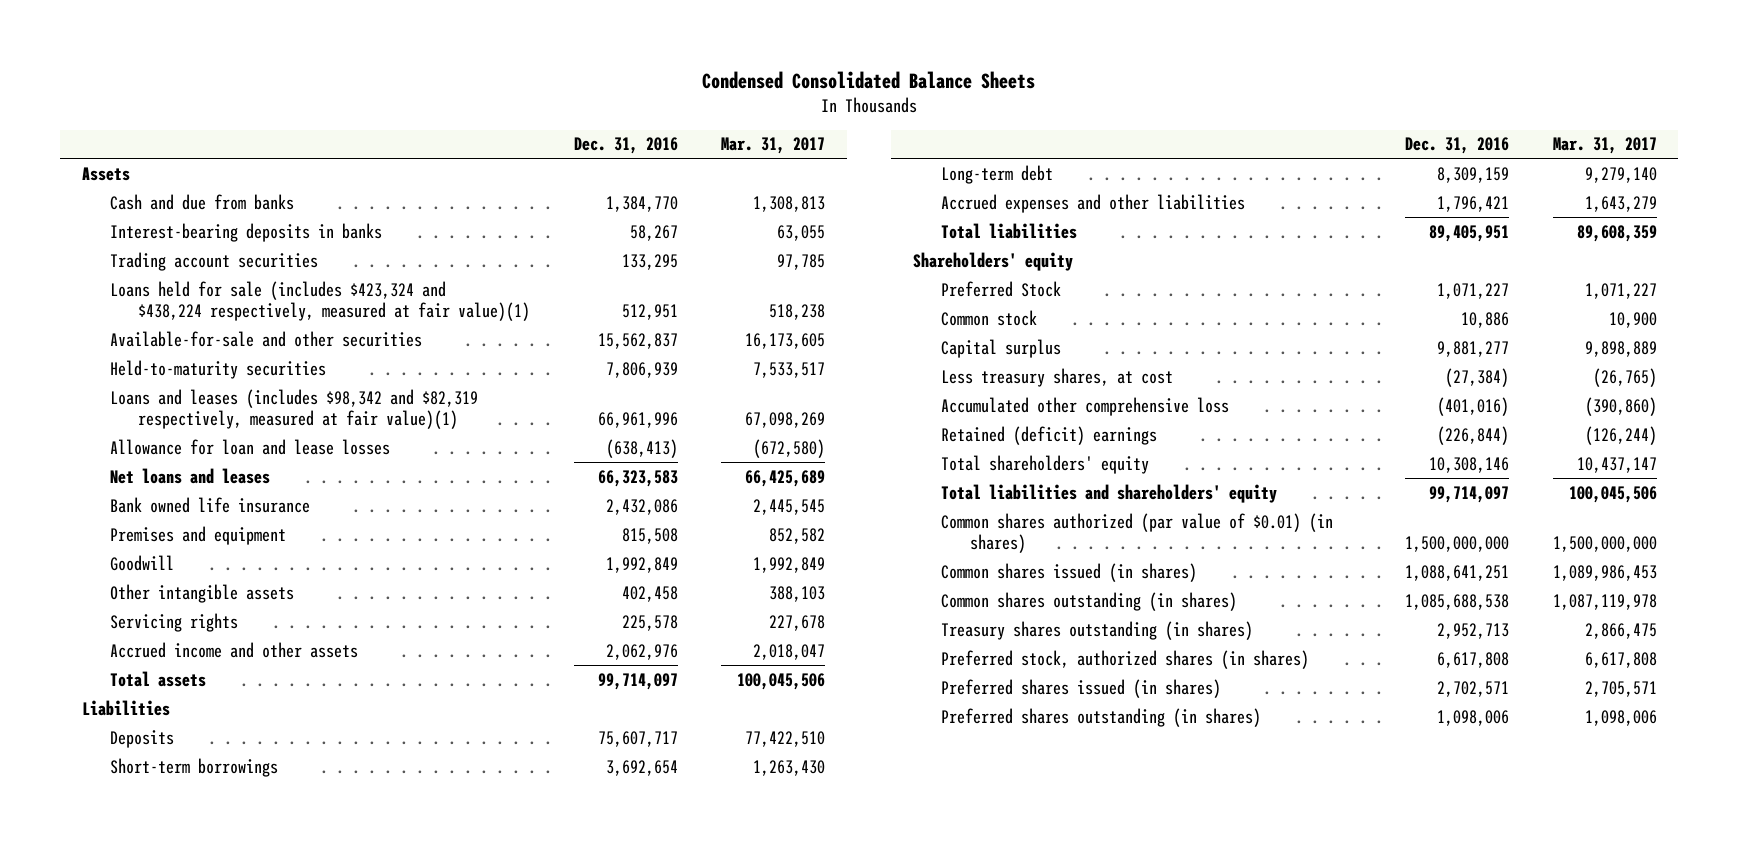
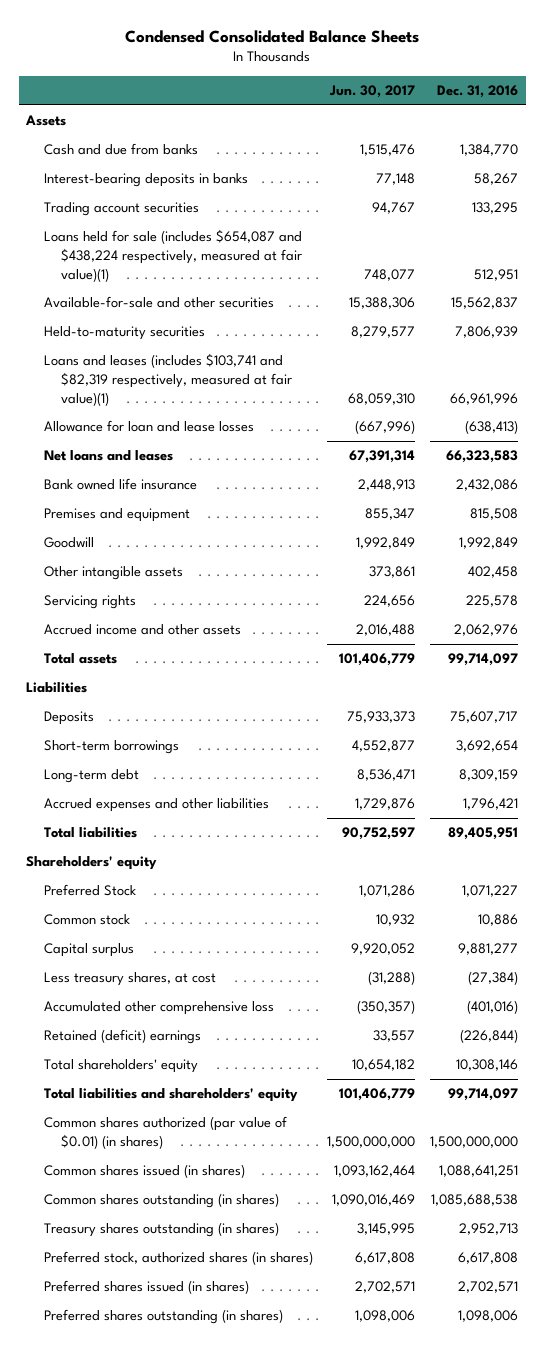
- | Dec. 31, 2016 | Mar. 31, 2017
+ | Jun. 30, 2017 | Dec. 31, 2016
- Loans held for sale (includes $423,324 and $438,224 respectively, measured at fair value)(1) | 512,951 | 518,238
+ Loans held for sale (includes $654,087 and $438,224 respectively, measured at fair value)(1) | 748,077 | 512,951
- Loans and leases (includes $98,342 and $82,319 respectively, measured at fair value)(1) | 66,961,996 | 67,098,269
+ Loans and leases (includes $103,741 and $82,319 respectively, measured at fair value)(1) | 68,059,310 | 66,961,996

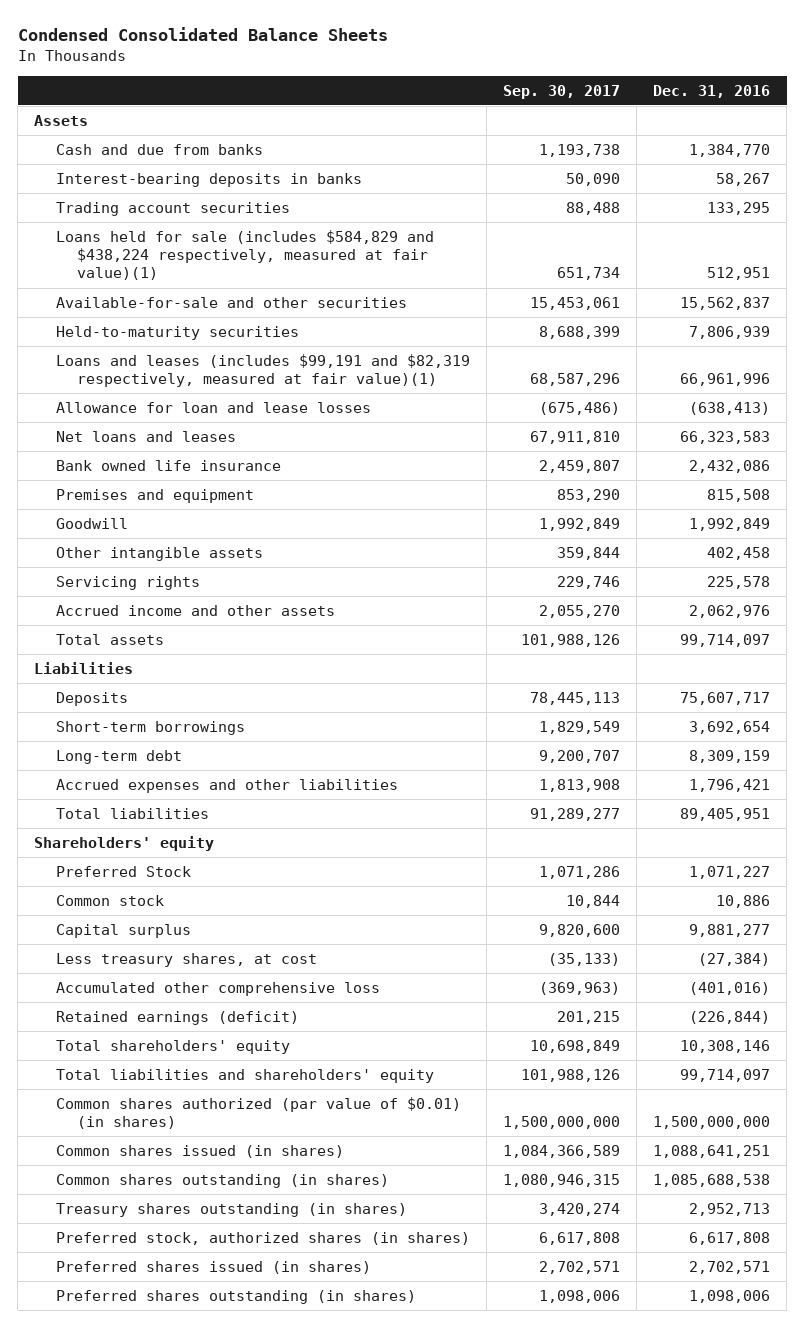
- | Jun. 30, 2017 | Dec. 31, 2016
+ | Sep. 30, 2017 | Dec. 31, 2016
- Loans held for sale (includes $654,087 and $438,224 respectively, measured at fair value)(1) | 748,077 | 512,951
+ Loans held for sale (includes $584,829 and $438,224 respectively, measured at fair value)(1) | 651,734 | 512,951
- Loans and leases (includes $103,741 and $82,319 respectively, measured at fair value)(1) | 68,059,310 | 66,961,996
+ Loans and leases (includes $99,191 and $82,319 respectively, measured at fair value)(1) | 68,587,296 | 66,961,996
- Retained (deficit) earnings | 33,557 | (226,844)
+ Retained earnings (deficit) | 201,215 | (226,844)

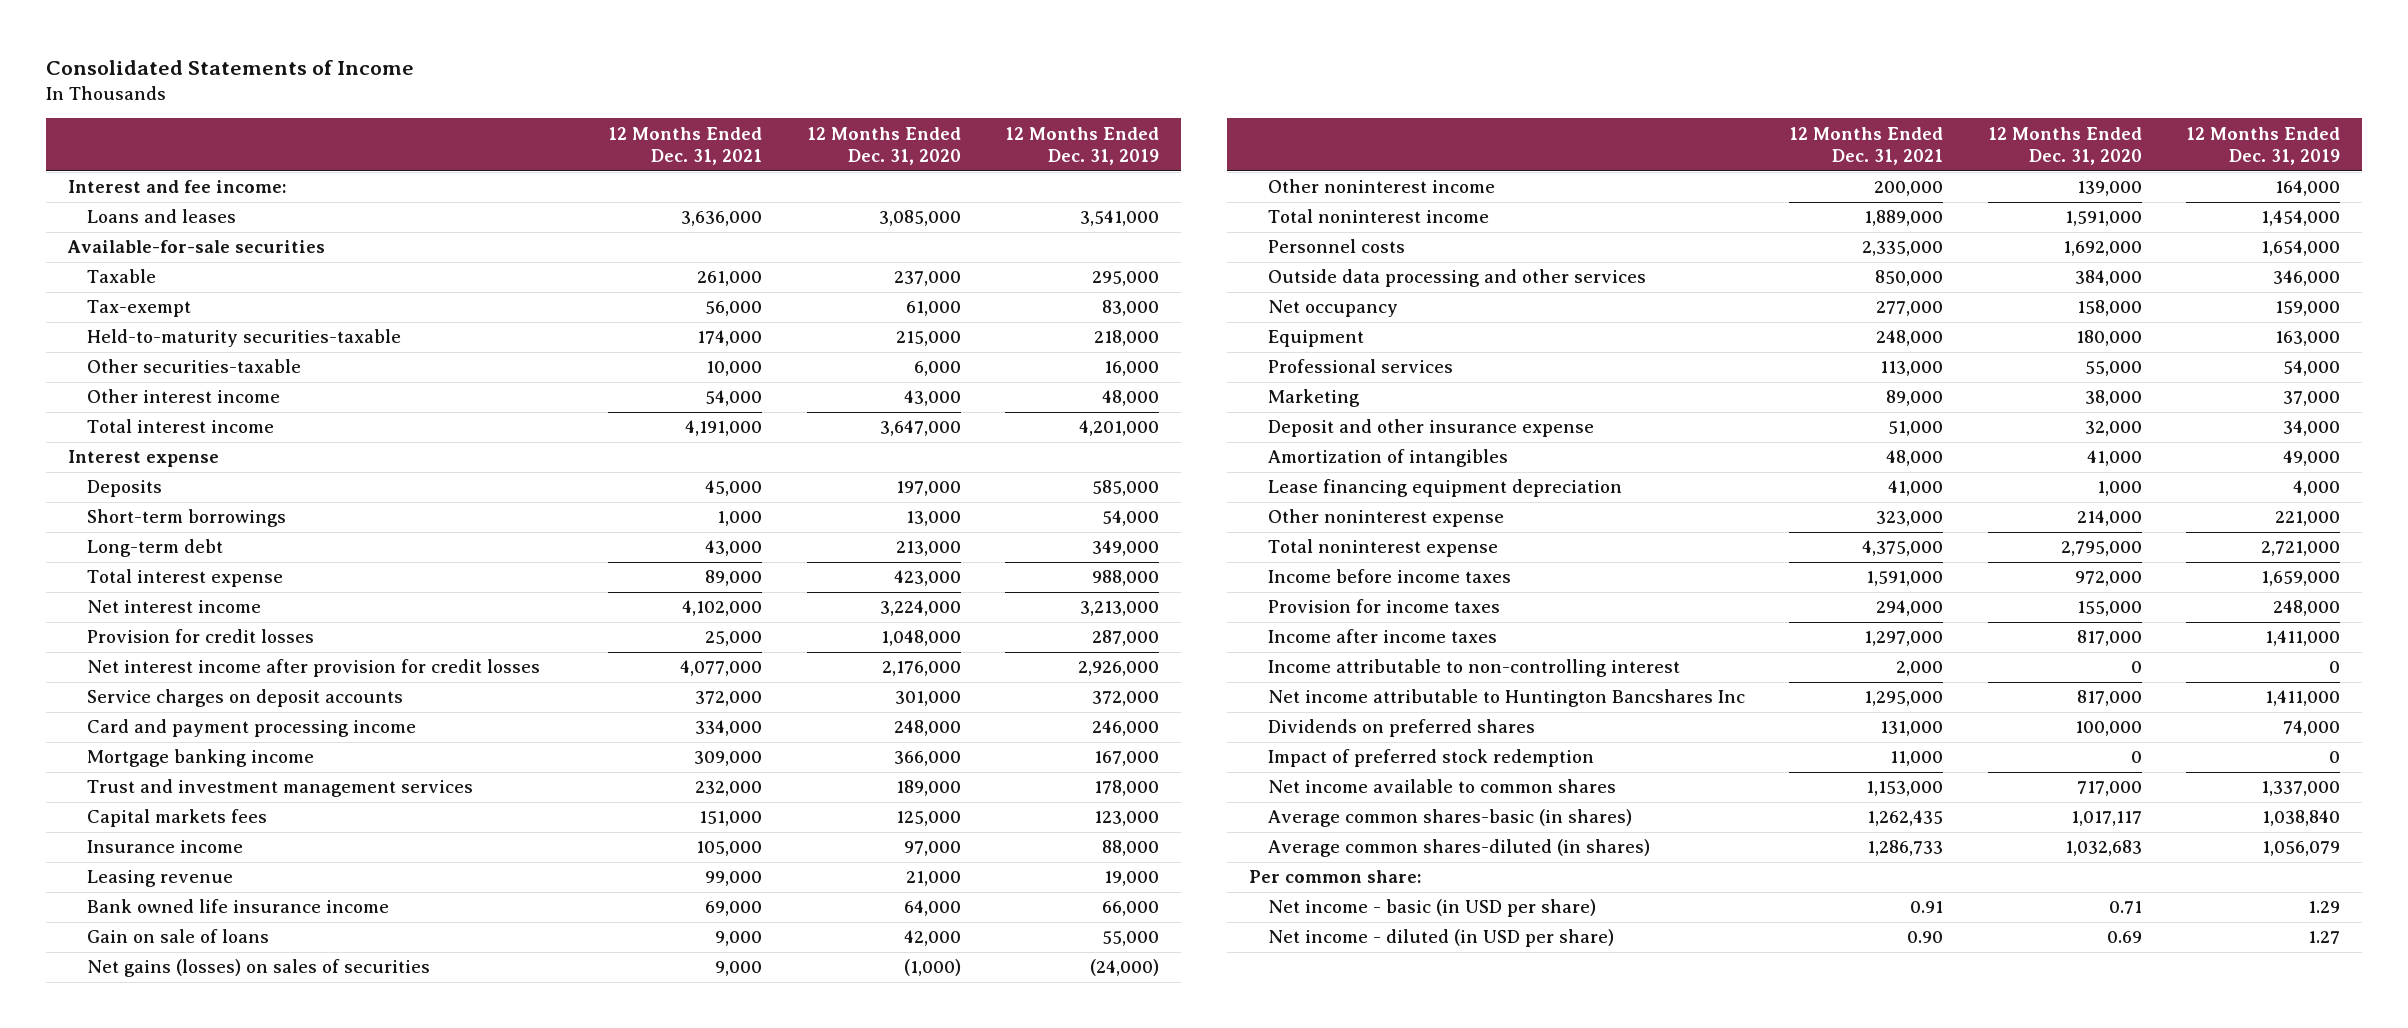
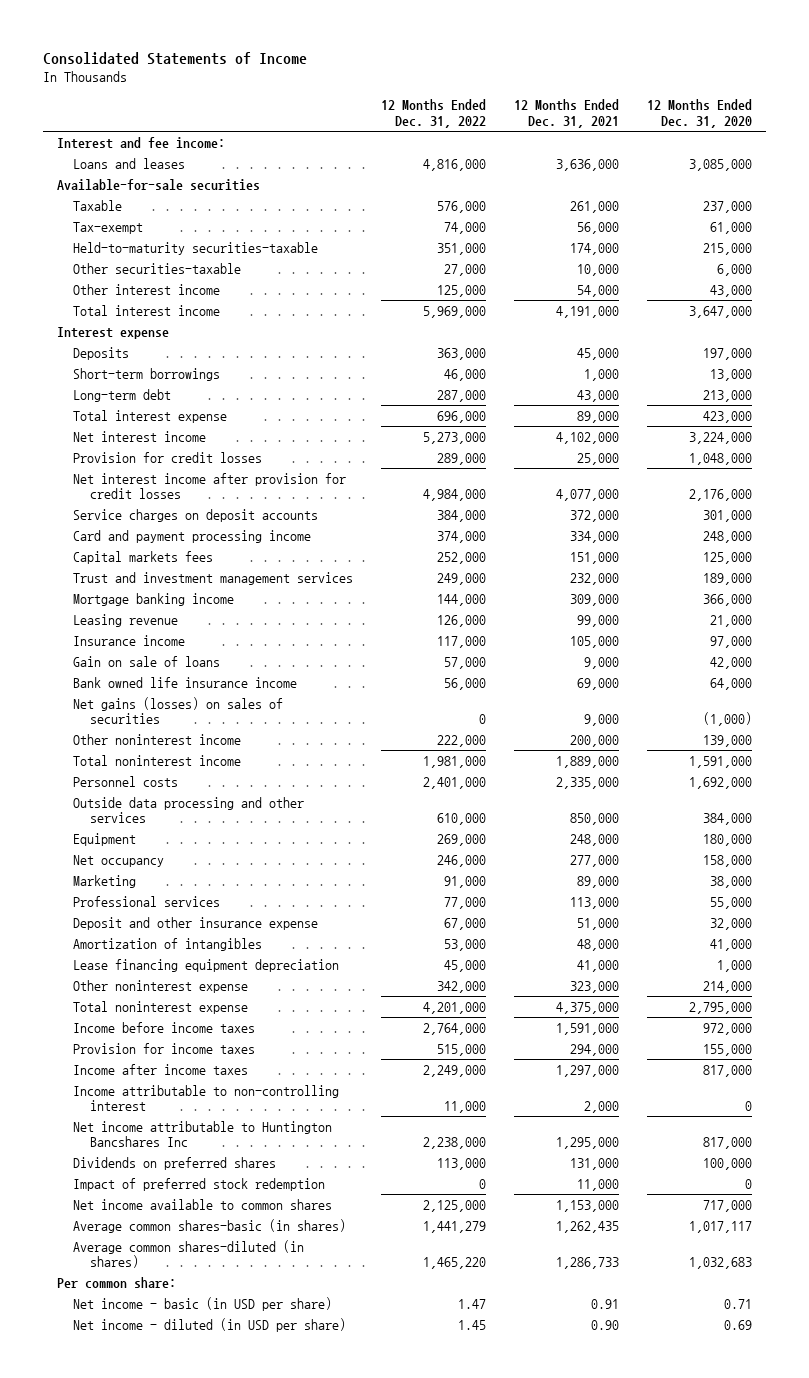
- | 12 Months Ended Dec. 31, 2021 | 12 Months Ended Dec. 31, 2020 | 12 Months Ended Dec. 31, 2019
+ | 12 Months Ended Dec. 31, 2022 | 12 Months Ended Dec. 31, 2021 | 12 Months Ended Dec. 31, 2020
moved down: Trust and investment management services | 249,000 | 232,000 | 189,000
moved down: Mortgage banking income | 144,000 | 309,000 | 366,000
moved down: Insurance income | 117,000 | 105,000 | 97,000
moved down: Bank owned life insurance income | 56,000 | 69,000 | 64,000
moved down: Net occupancy | 246,000 | 277,000 | 158,000
moved down: Professional services | 77,000 | 113,000 | 55,000

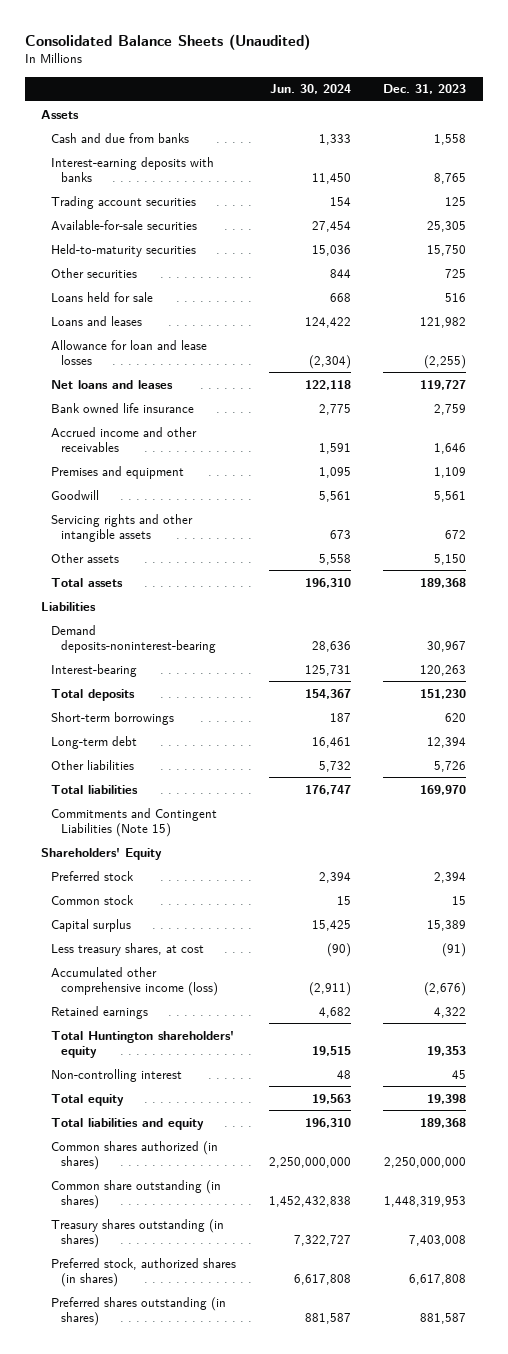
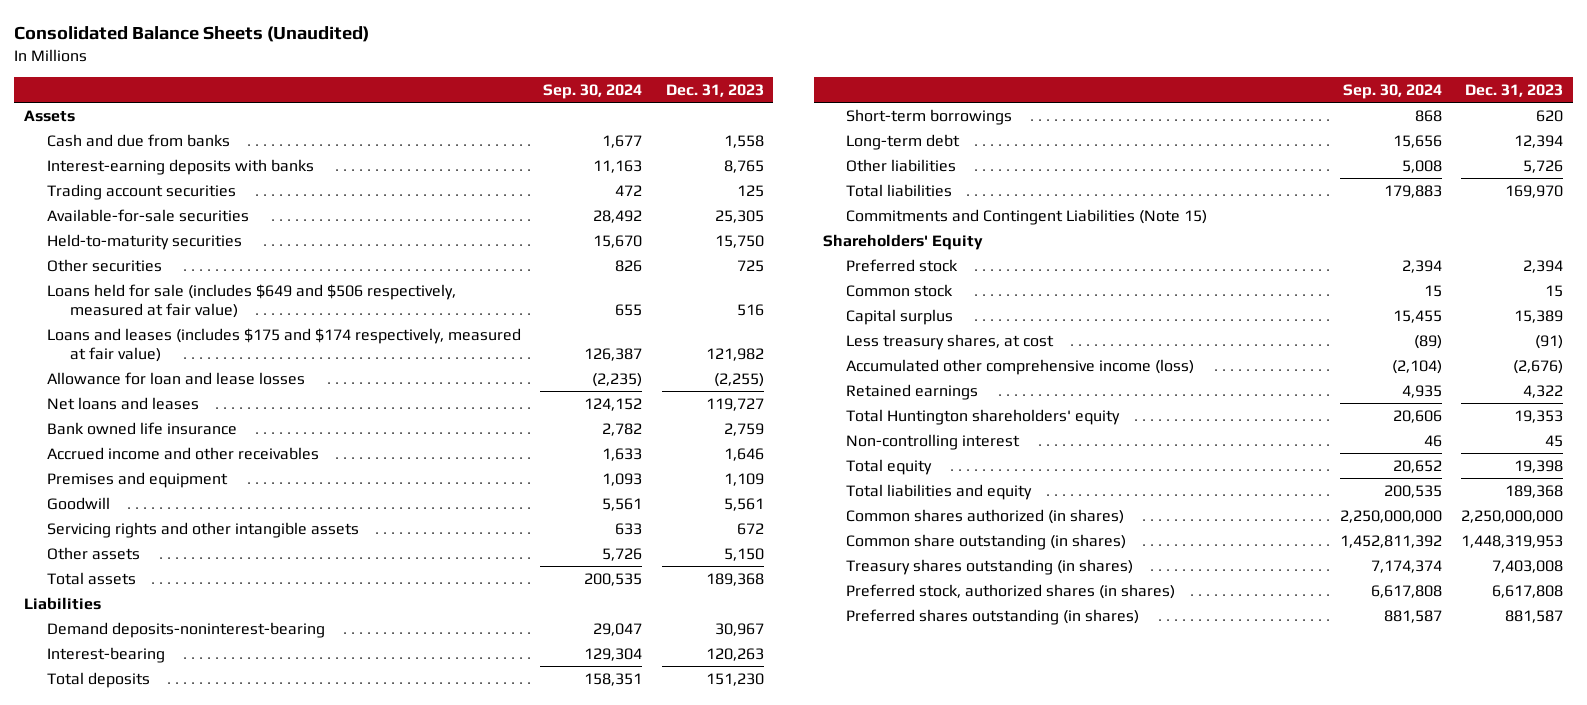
- | Jun. 30, 2024 | Dec. 31, 2023
+ | Sep. 30, 2024 | Dec. 31, 2023
- Loans held for sale | 668 | 516
- Loans and leases | 124,422 | 121,982
+ Loans held for sale (includes $649 and $506 respectively, measured at fair value) | 655 | 516
+ Loans and leases (includes $175 and $174 respectively, measured at fair value) | 126,387 | 121,982

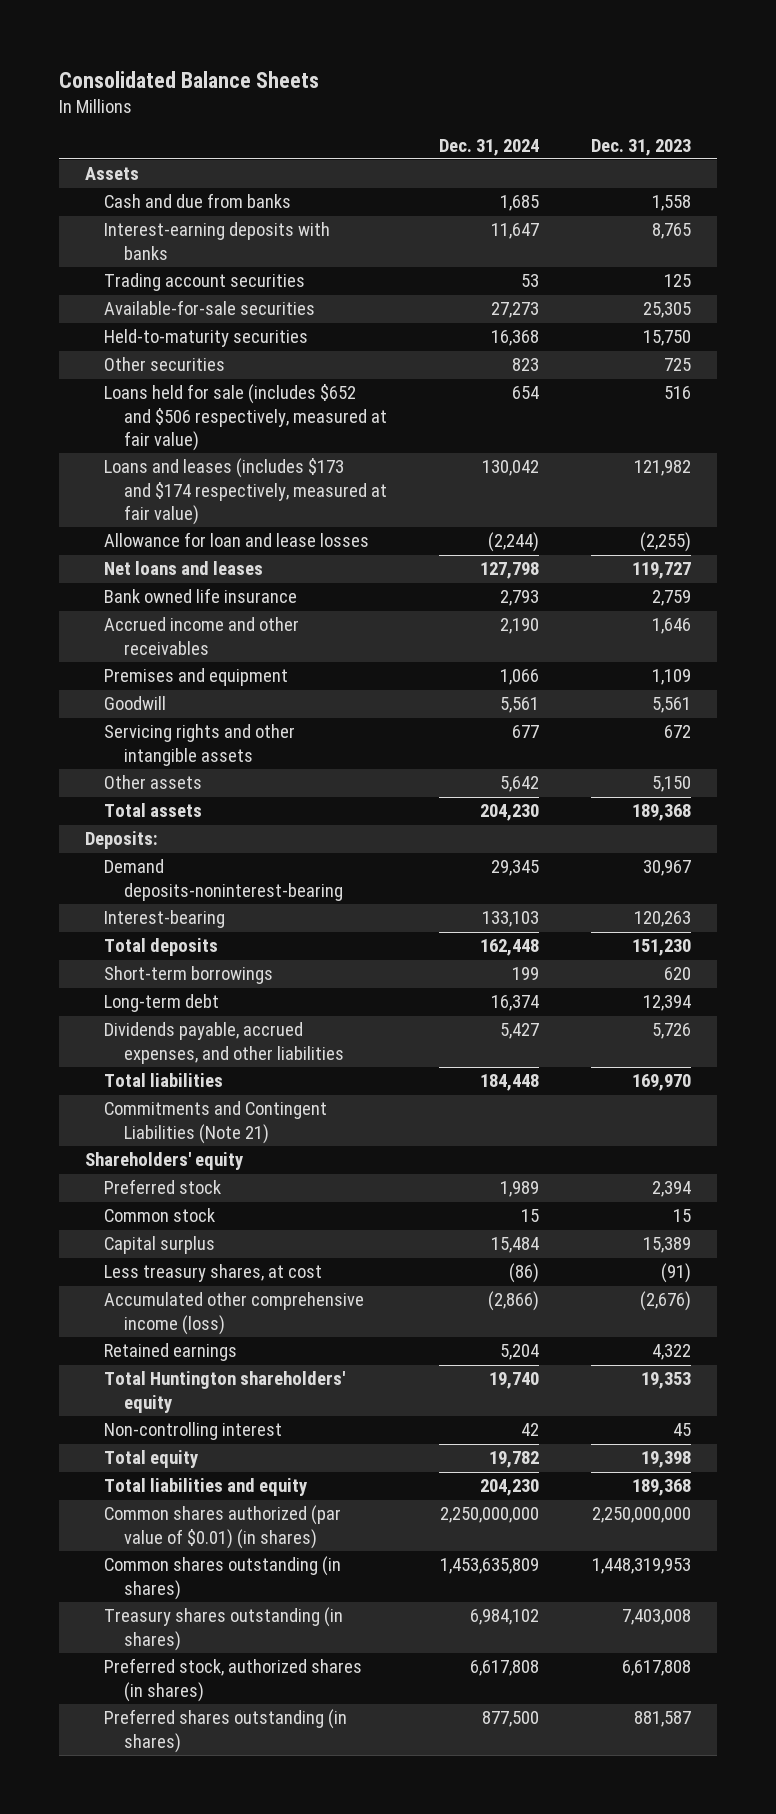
- Consolidated Balance Sheets (Unaudited)
+ Consolidated Balance Sheets
- | Sep. 30, 2024 | Dec. 31, 2023
+ | Dec. 31, 2024 | Dec. 31, 2023
- Loans held for sale (includes $649 and $506 respectively, measured at fair value) | 655 | 516
- Loans and leases (includes $175 and $174 respectively, measured at fair value) | 126,387 | 121,982
+ Loans held for sale (includes $652 and $506 respectively, measured at fair value) | 654 | 516
+ Loans and leases (includes $173 and $174 respectively, measured at fair value) | 130,042 | 121,982
- Liabilities
+ Deposits:
- Other liabilities | 5,008 | 5,726
+ Dividends payable, accrued expenses, and other liabilities | 5,427 | 5,726
- Commitments and Contingent Liabilities (Note 15)
- Shareholders' Equity
+ Commitments and Contingent Liabilities (Note 21)
+ Shareholders' equity
- Common shares authorized (in shares) | 2,250,000,000 | 2,250,000,000
- Common share outstanding (in shares) | 1,452,811,392 | 1,448,319,953
+ Common shares authorized (par value of $0.01) (in shares) | 2,250,000,000 | 2,250,000,000
+ Common shares outstanding (in shares) | 1,453,635,809 | 1,448,319,953

